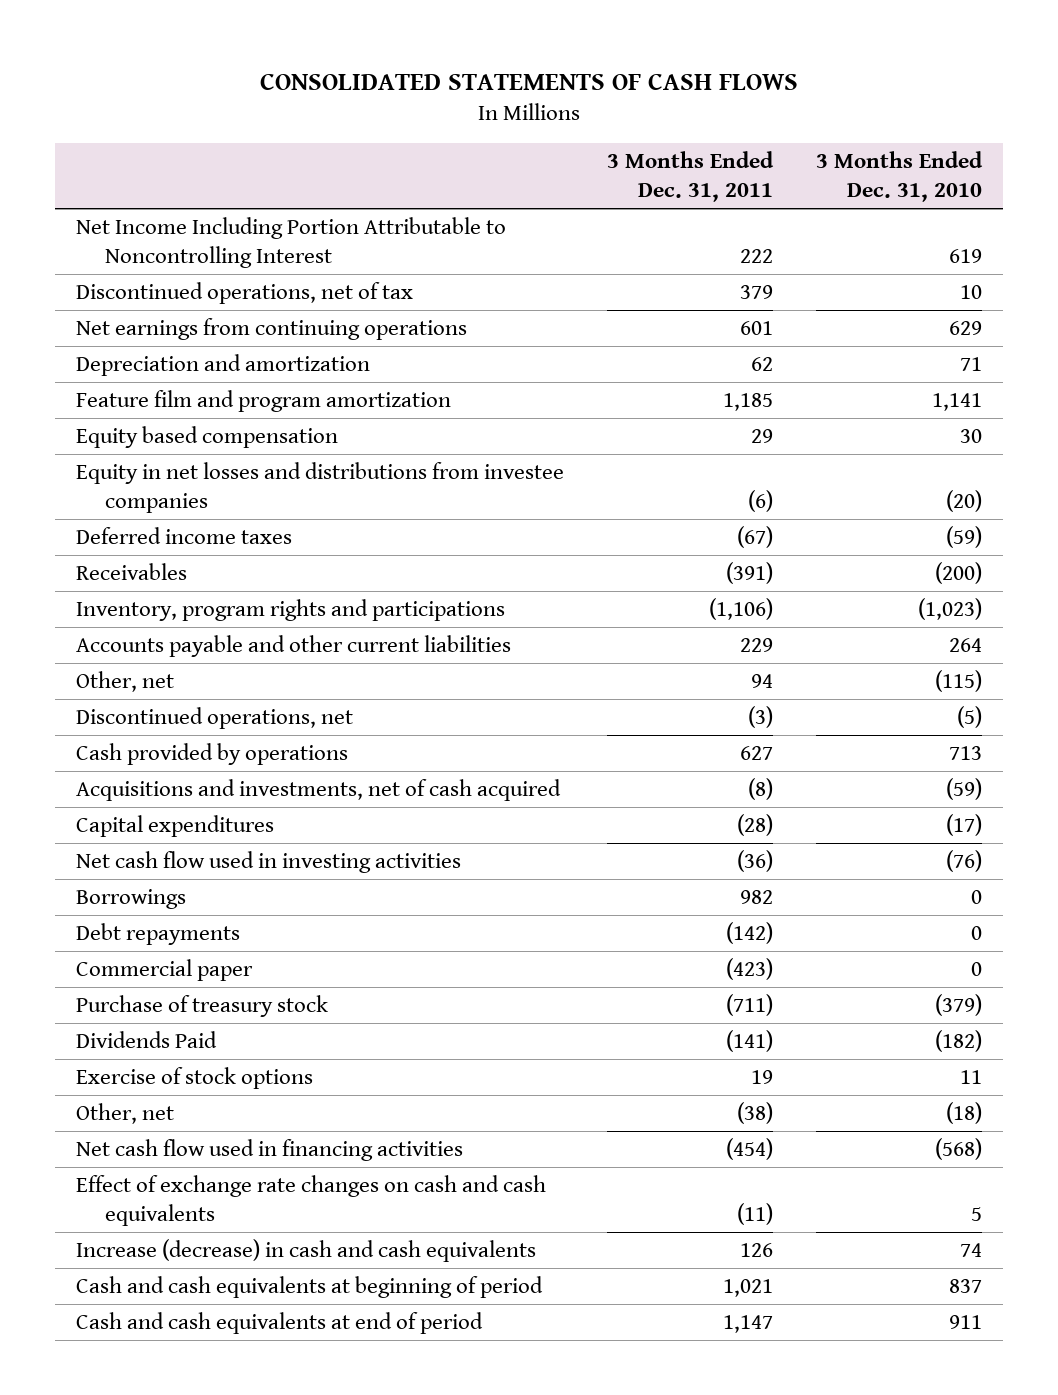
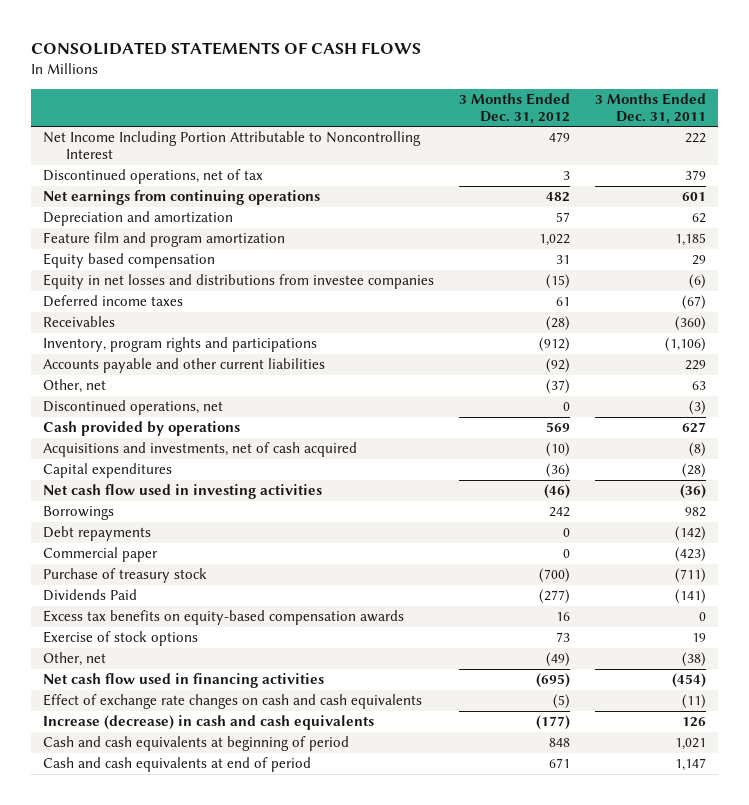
- | 3 Months Ended Dec. 31, 2011 | 3 Months Ended Dec. 31, 2010
+ | 3 Months Ended Dec. 31, 2012 | 3 Months Ended Dec. 31, 2011
- Receivables | (391) | (200)
+ Receivables | (28) | (360)
- Other, net | 94 | (115)
+ Other, net | (37) | 63
+ Excess tax benefits on equity-based compensation awards | 16 | 0

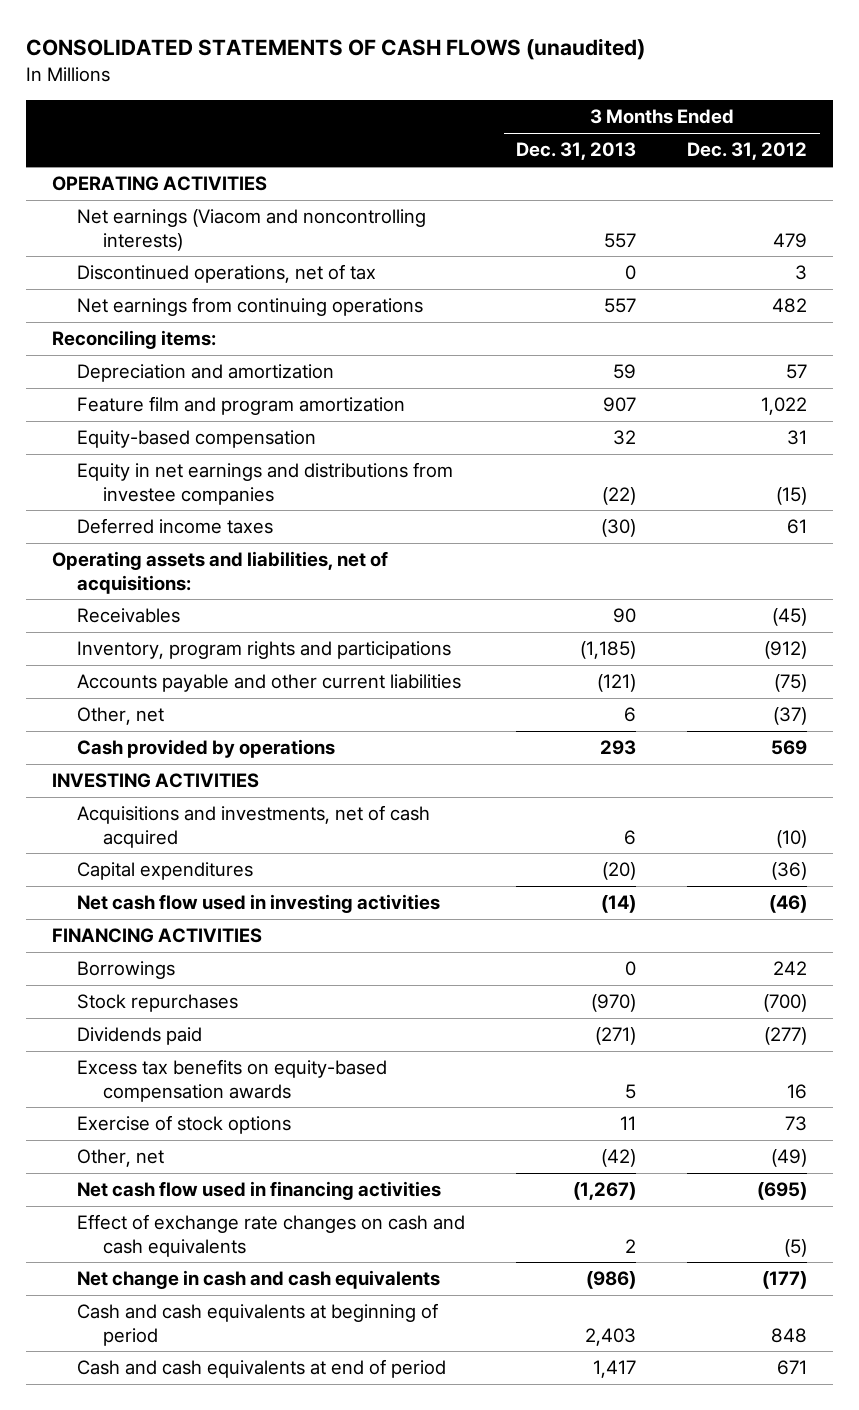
- CONSOLIDATED STATEMENTS OF CASH FLOWS
+ CONSOLIDATED STATEMENTS OF CASH FLOWS (unaudited)
- | 3 Months Ended Dec. 31, 2012 | 3 Months Ended Dec. 31, 2011
+ | 3 Months Ended Dec. 31, 2013 | 3 Months Ended Dec. 31, 2012
- Net Income Including Portion Attributable to Noncontrolling Interest | 479 | 222
+ OPERATING ACTIVITIES
+ Net earnings (Viacom and noncontrolling interests) | 557 | 479
+ Reconciling items:
- Equity based compensation | 31 | 29
- Equity in net losses and distributions from investee companies | (15) | (6)
+ Equity-based compensation | 32 | 31
+ Equity in net earnings and distributions from investee companies | (22) | (15)
- Receivables | (28) | (360)
+ Operating assets and liabilities, net of acquisitions:
+ Receivables | 90 | (45)
- Accounts payable and other current liabilities | (92) | 229
+ Accounts payable and other current liabilities | (121) | (75)
- Discontinued operations, net | 0 | (3)
+ INVESTING ACTIVITIES
+ FINANCING ACTIVITIES
- Debt repayments | 0 | (142)
- Commercial paper | 0 | (423)
- Purchase of treasury stock | (700) | (711)
- Dividends Paid | (277) | (141)
+ Stock repurchases | (970) | (700)
+ Dividends paid | (271) | (277)
- Increase (decrease) in cash and cash equivalents | (177) | 126
+ Net change in cash and cash equivalents | (986) | (177)

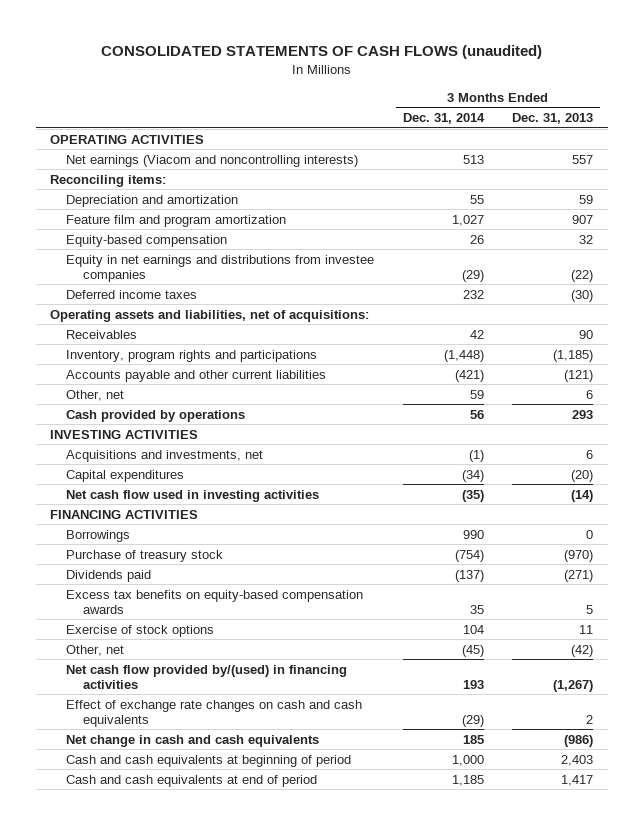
- | 3 Months Ended Dec. 31, 2013 | 3 Months Ended Dec. 31, 2012
+ | 3 Months Ended Dec. 31, 2014 | 3 Months Ended Dec. 31, 2013
- Discontinued operations, net of tax | 0 | 3
- Net earnings from continuing operations | 557 | 482
- Acquisitions and investments, net of cash acquired | 6 | (10)
+ Acquisitions and investments, net | (1) | 6
- Stock repurchases | (970) | (700)
+ Purchase of treasury stock | (754) | (970)
- Net cash flow used in financing activities | (1,267) | (695)
+ Net cash flow provided by/(used) in financing activities | 193 | (1,267)

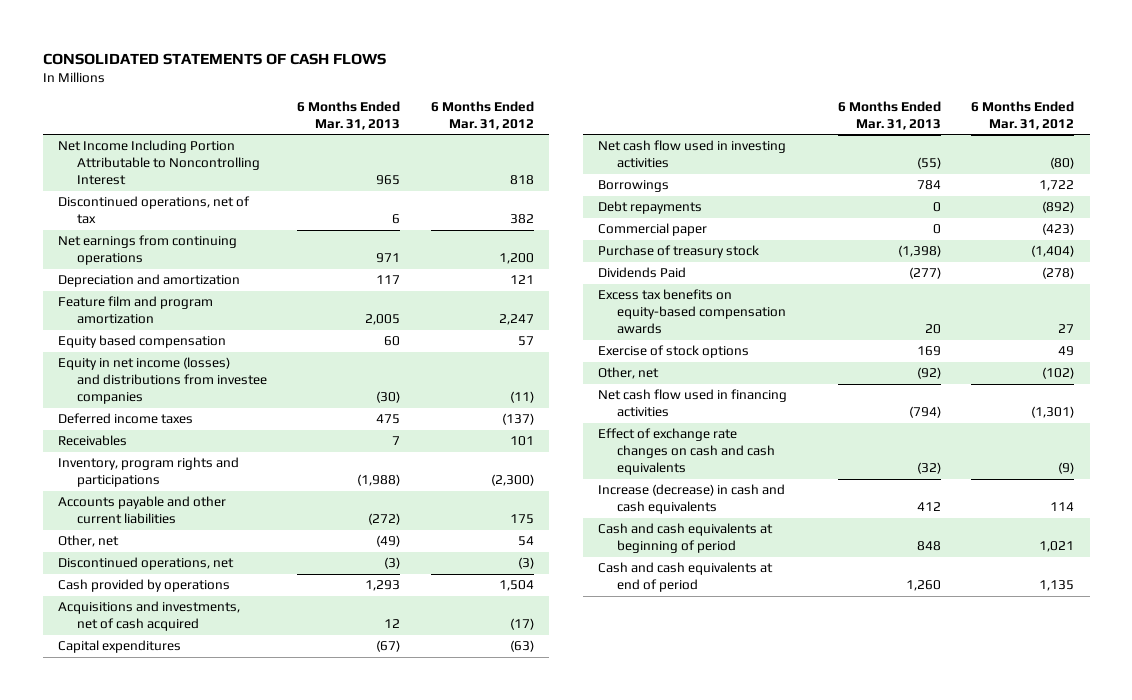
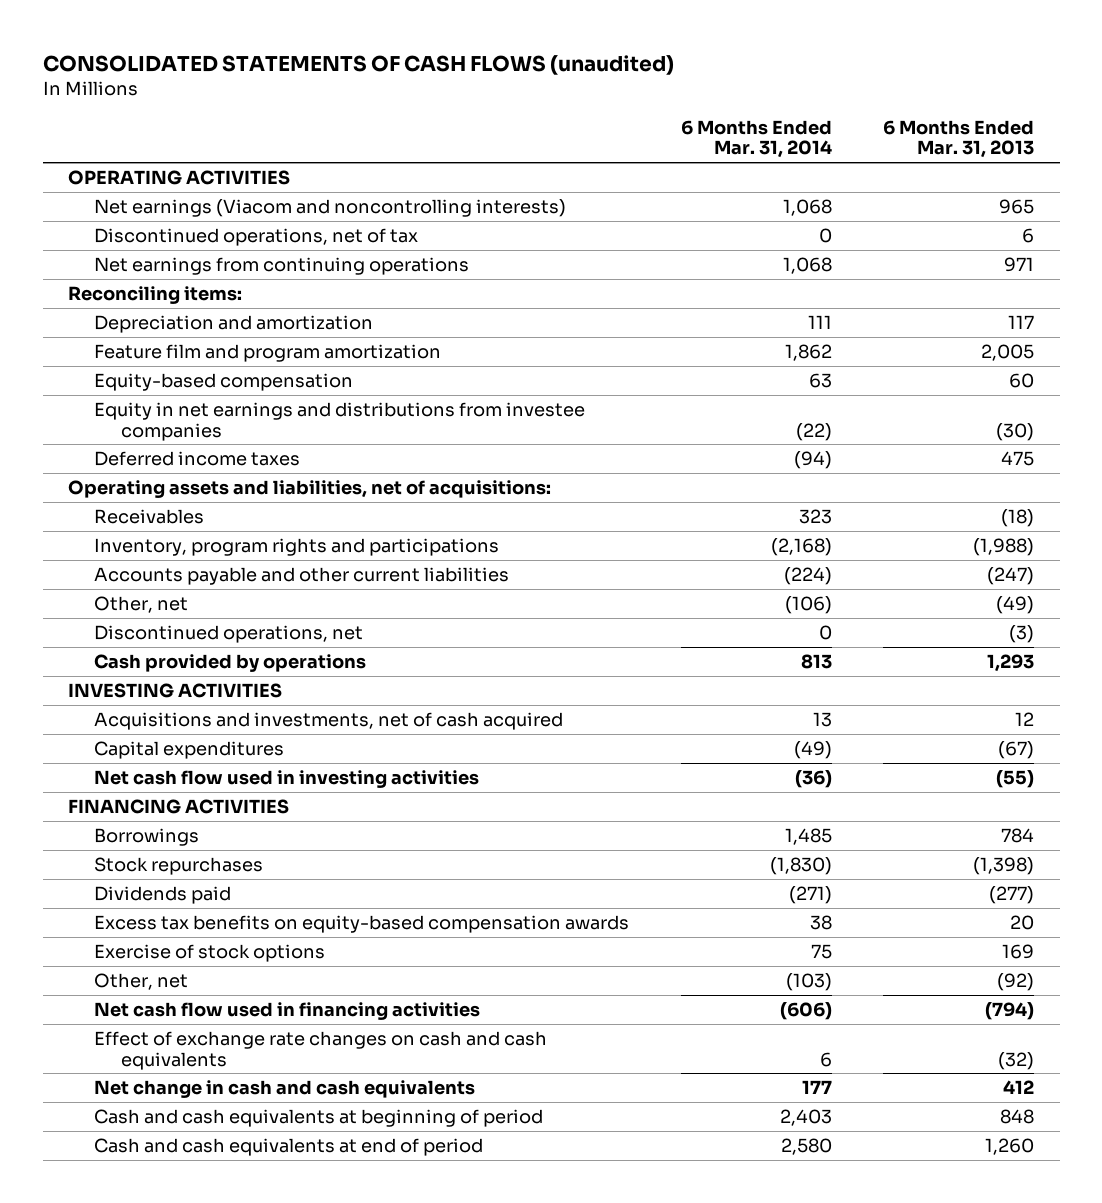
- CONSOLIDATED STATEMENTS OF CASH FLOWS
+ CONSOLIDATED STATEMENTS OF CASH FLOWS (unaudited)
- | 6 Months Ended Mar. 31, 2013 | 6 Months Ended Mar. 31, 2012
+ | 6 Months Ended Mar. 31, 2014 | 6 Months Ended Mar. 31, 2013
- Net Income Including Portion Attributable to Noncontrolling Interest | 965 | 818
+ OPERATING ACTIVITIES
+ Net earnings (Viacom and noncontrolling interests) | 1,068 | 965
+ Reconciling items:
- Equity based compensation | 60 | 57
- Equity in net income (losses) and distributions from investee companies | (30) | (11)
+ Equity-based compensation | 63 | 60
+ Equity in net earnings and distributions from investee companies | (22) | (30)
- Receivables | 7 | 101
+ Operating assets and liabilities, net of acquisitions:
+ Receivables | 323 | (18)
- Accounts payable and other current liabilities | (272) | 175
+ Accounts payable and other current liabilities | (224) | (247)
+ INVESTING ACTIVITIES
+ FINANCING ACTIVITIES
- Debt repayments | 0 | (892)
- Commercial paper | 0 | (423)
- Purchase of treasury stock | (1,398) | (1,404)
- Dividends Paid | (277) | (278)
+ Stock repurchases | (1,830) | (1,398)
+ Dividends paid | (271) | (277)
- Increase (decrease) in cash and cash equivalents | 412 | 114
+ Net change in cash and cash equivalents | 177 | 412

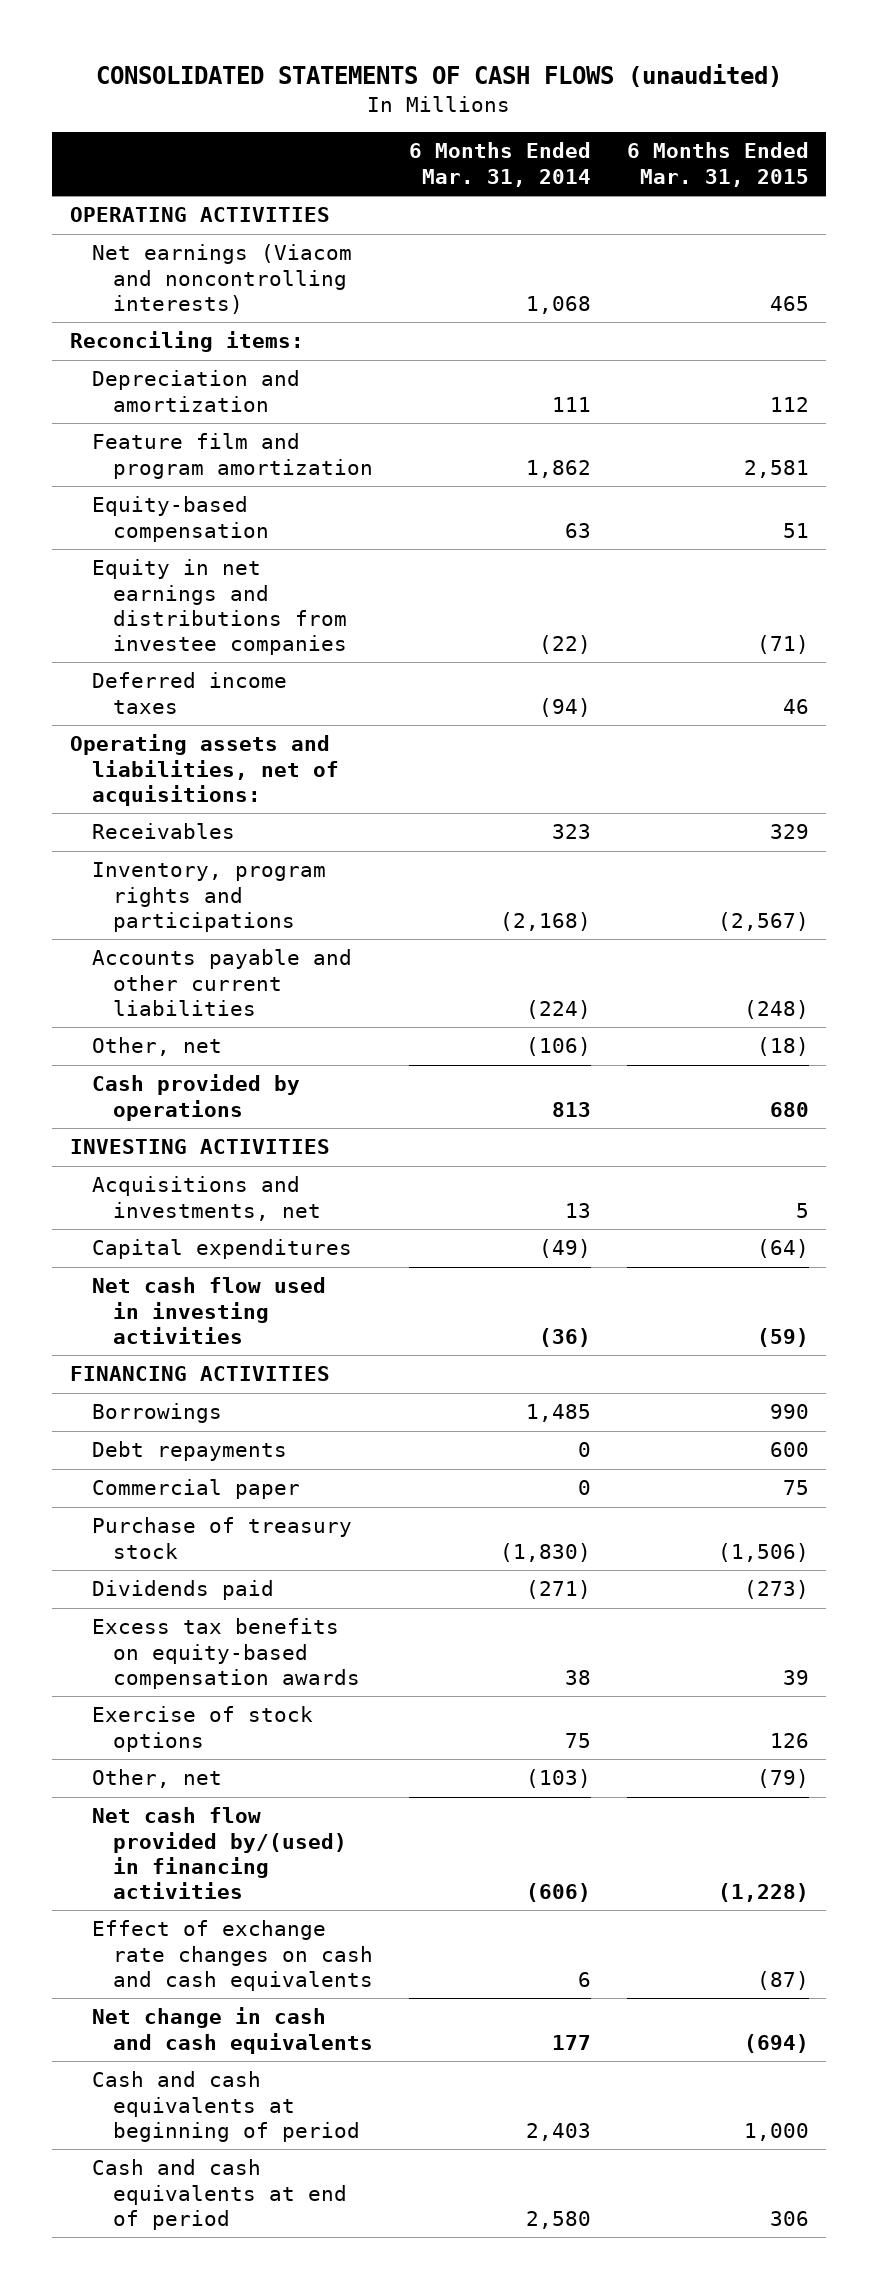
- | 6 Months Ended Mar. 31, 2014 | 6 Months Ended Mar. 31, 2013
+ | 6 Months Ended Mar. 31, 2014 | 6 Months Ended Mar. 31, 2015
- Discontinued operations, net of tax | 0 | 6
- Net earnings from continuing operations | 1,068 | 971
- Discontinued operations, net | 0 | (3)
- Acquisitions and investments, net of cash acquired | 13 | 12
+ Acquisitions and investments, net | 13 | 5
- Stock repurchases | (1,830) | (1,398)
+ Debt repayments | 0 | 600
+ Commercial paper | 0 | 75
+ Purchase of treasury stock | (1,830) | (1,506)
- Net cash flow used in financing activities | (606) | (794)
+ Net cash flow provided by/(used) in financing activities | (606) | (1,228)

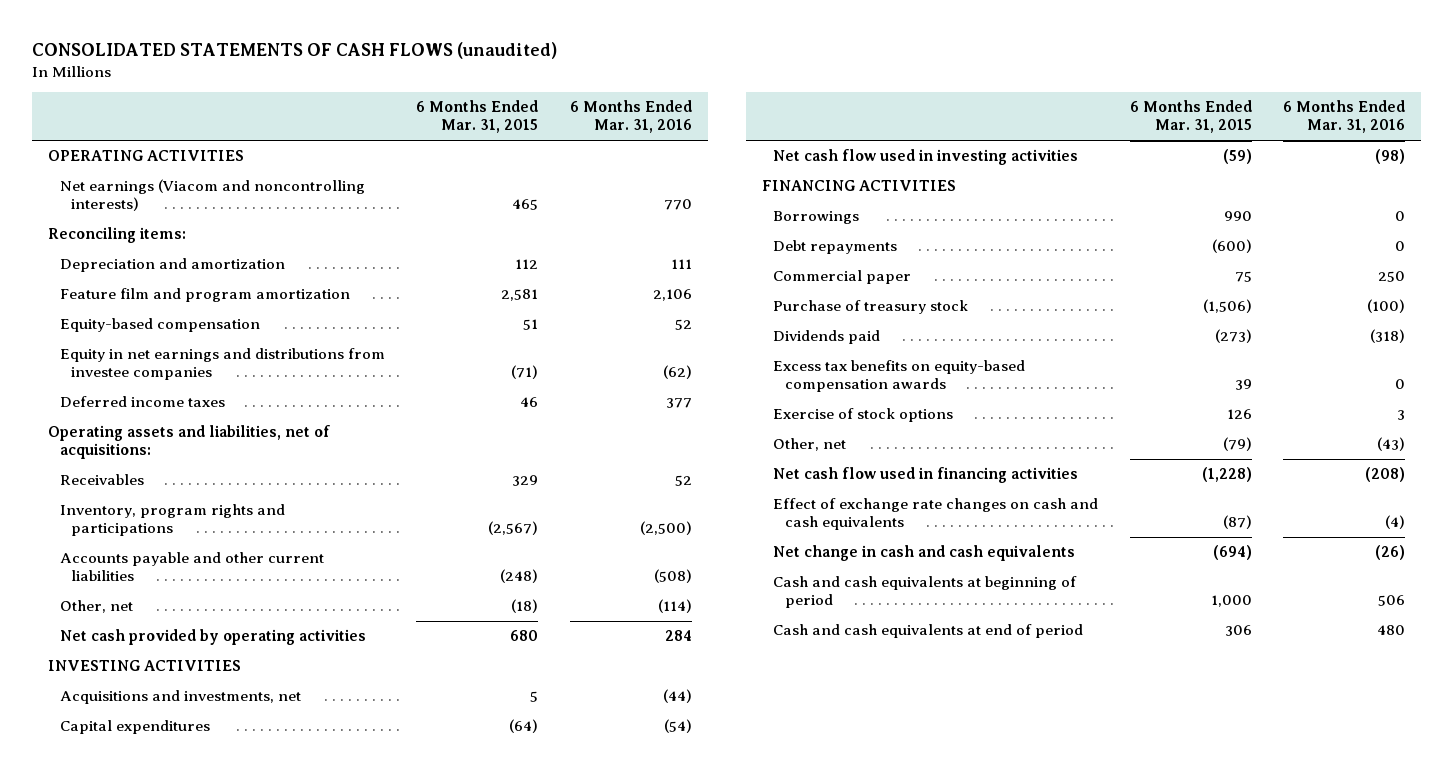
- | 6 Months Ended Mar. 31, 2014 | 6 Months Ended Mar. 31, 2015
+ | 6 Months Ended Mar. 31, 2015 | 6 Months Ended Mar. 31, 2016
- Cash provided by operations | 813 | 680
+ Net cash provided by operating activities | 680 | 284
- Debt repayments | 0 | 600
+ Debt repayments | (600) | 0
- Net cash flow provided by/(used) in financing activities | (606) | (1,228)
+ Net cash flow used in financing activities | (1,228) | (208)

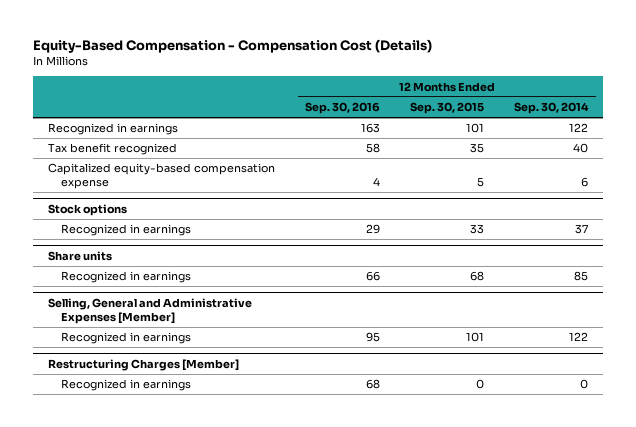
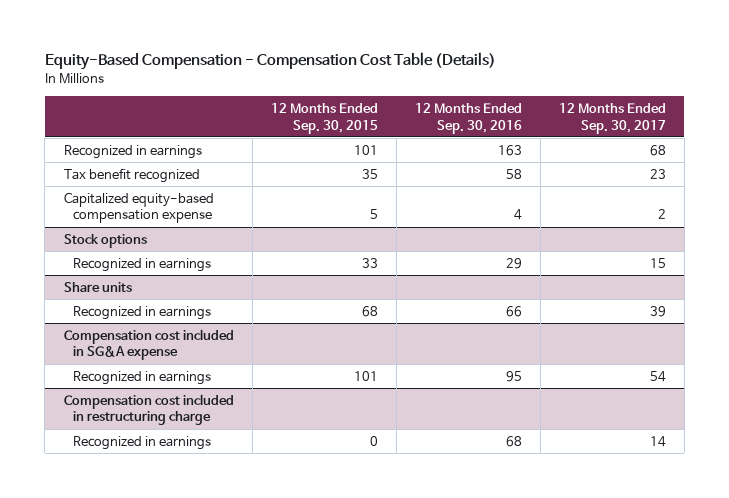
- Equity-Based Compensation - Compensation Cost (Details)
+ Equity-Based Compensation - Compensation Cost Table (Details)
- | 12 Months Ended Sep. 30, 2016 | 12 Months Ended Sep. 30, 2015 | 12 Months Ended Sep. 30, 2014
+ | 12 Months Ended Sep. 30, 2015 | 12 Months Ended Sep. 30, 2016 | 12 Months Ended Sep. 30, 2017
- Selling, General and Administrative Expenses [Member]
+ Compensation cost included in SG&A expense
- Restructuring Charges [Member]
+ Compensation cost included in restructuring charge

